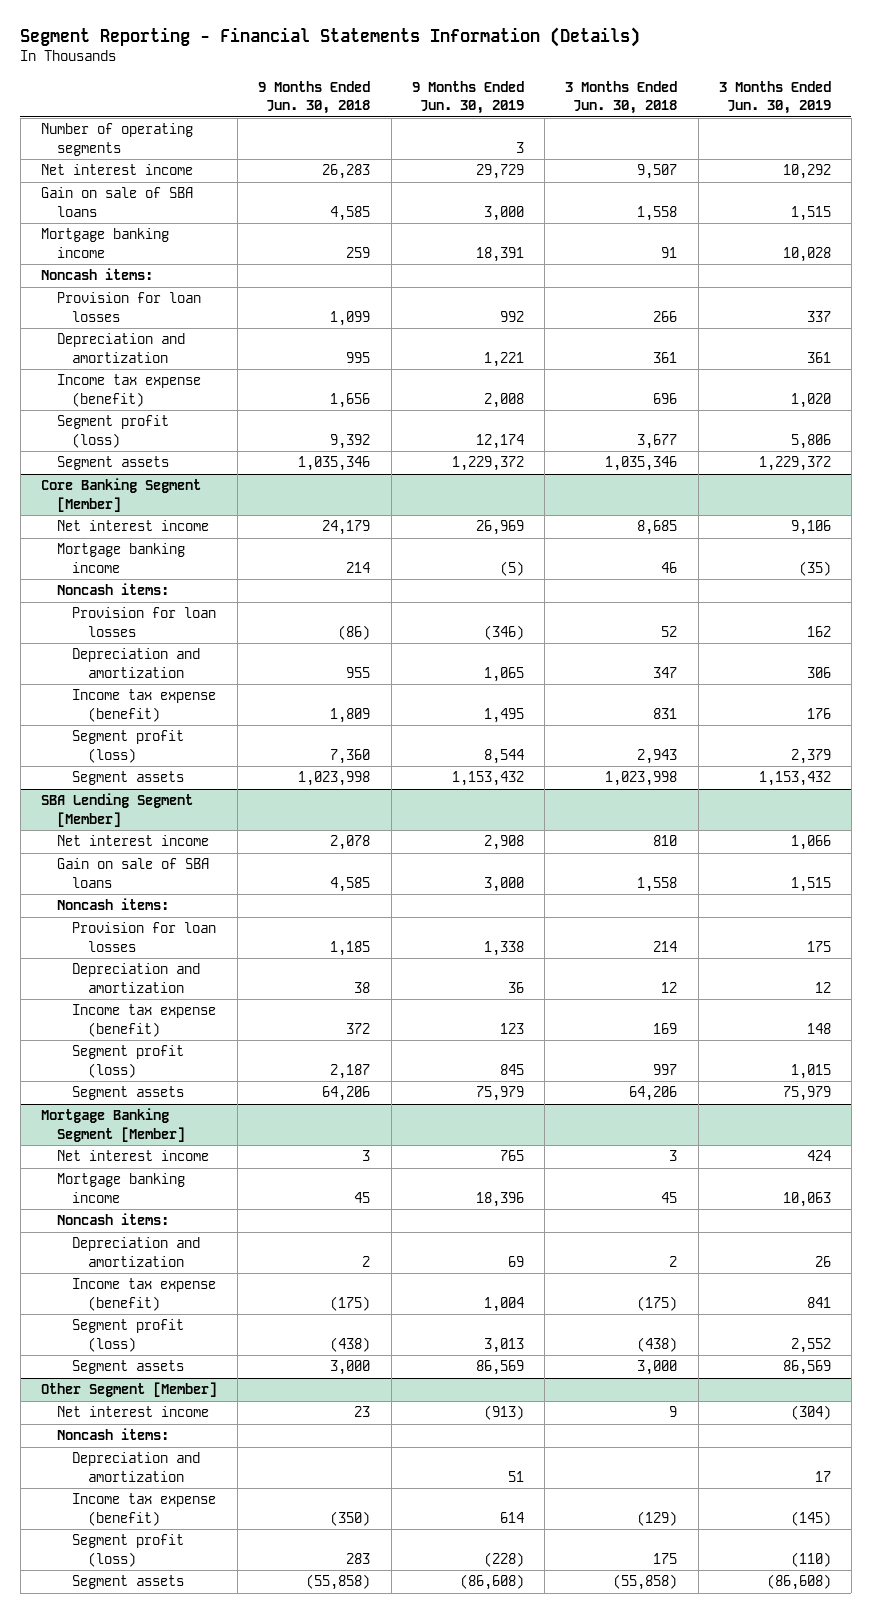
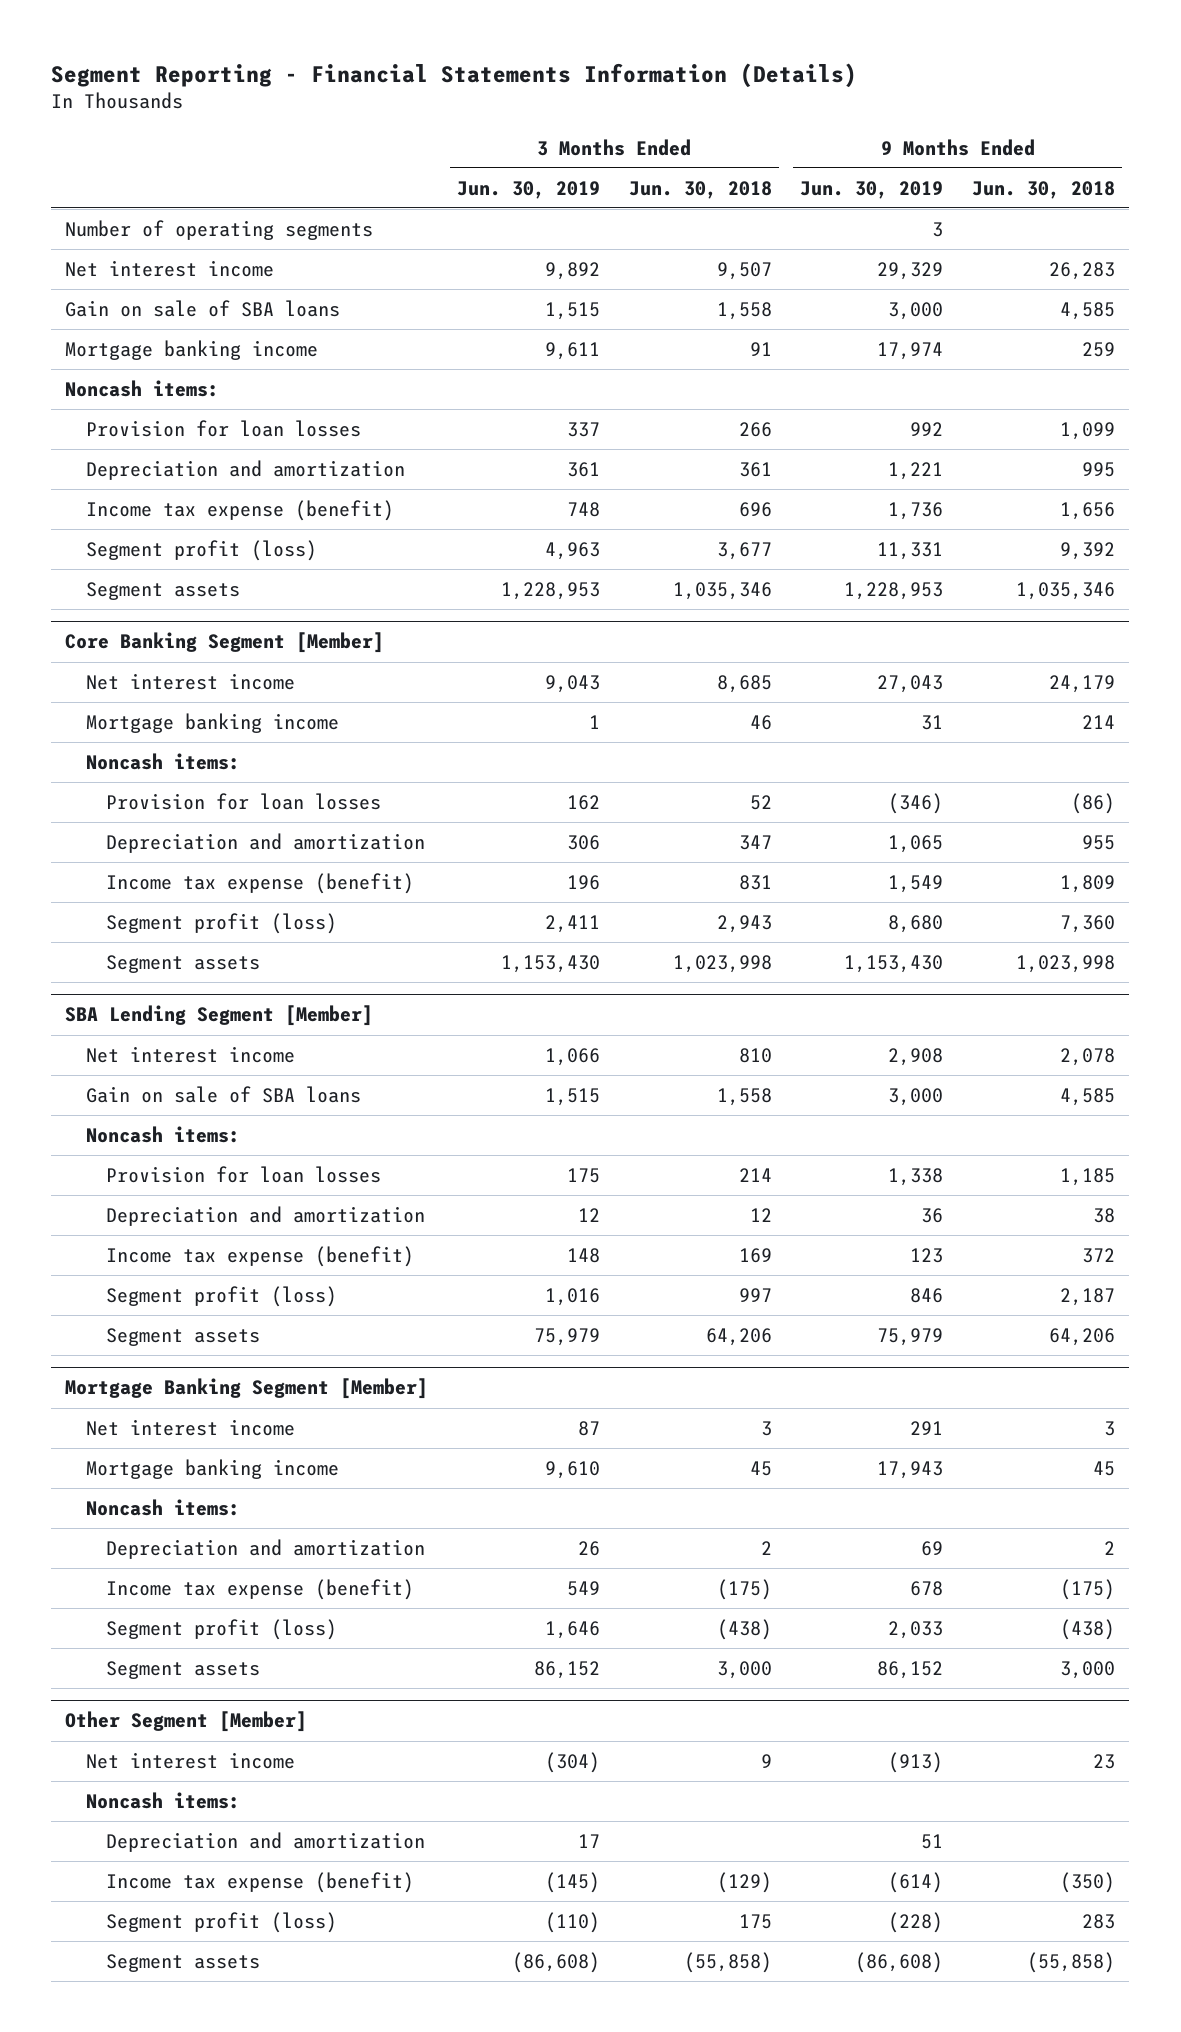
- | 9 Months Ended Jun. 30, 2018 | 9 Months Ended Jun. 30, 2019 | 3 Months Ended Jun. 30, 2018 | 3 Months Ended Jun. 30, 2019
+ | 3 Months Ended Jun. 30, 2019 | 3 Months Ended Jun. 30, 2018 | 9 Months Ended Jun. 30, 2019 | 9 Months Ended Jun. 30, 2018
- Net interest income | 26,283 | 29,729 | 9,507 | 10,292
+ Net interest income | 9,892 | 9,507 | 29,329 | 26,283
- Mortgage banking income | 259 | 18,391 | 91 | 10,028
+ Mortgage banking income | 9,611 | 91 | 17,974 | 259
- Income tax expense (benefit) | 1,656 | 2,008 | 696 | 1,020
- Segment profit (loss) | 9,392 | 12,174 | 3,677 | 5,806
- Segment assets | 1,035,346 | 1,229,372 | 1,035,346 | 1,229,372
+ Income tax expense (benefit) | 748 | 696 | 1,736 | 1,656
+ Segment profit (loss) | 4,963 | 3,677 | 11,331 | 9,392
+ Segment assets | 1,228,953 | 1,035,346 | 1,228,953 | 1,035,346
@ Core Banking Segment [Member]
- Net interest income | 24,179 | 26,969 | 8,685 | 9,106
- Mortgage banking income | 214 | (5) | 46 | (35)
+ Net interest income | 9,043 | 8,685 | 27,043 | 24,179
+ Mortgage banking income | 1 | 46 | 31 | 214
- Income tax expense (benefit) | 1,809 | 1,495 | 831 | 176
- Segment profit (loss) | 7,360 | 8,544 | 2,943 | 2,379
- Segment assets | 1,023,998 | 1,153,432 | 1,023,998 | 1,153,432
+ Income tax expense (benefit) | 196 | 831 | 1,549 | 1,809
+ Segment profit (loss) | 2,411 | 2,943 | 8,680 | 7,360
+ Segment assets | 1,153,430 | 1,023,998 | 1,153,430 | 1,023,998
@ SBA Lending Segment [Member]
- Segment profit (loss) | 2,187 | 845 | 997 | 1,015
+ Segment profit (loss) | 1,016 | 997 | 846 | 2,187
@ Mortgage Banking Segment [Member]
- Net interest income | 3 | 765 | 3 | 424
- Mortgage banking income | 45 | 18,396 | 45 | 10,063
+ Net interest income | 87 | 3 | 291 | 3
+ Mortgage banking income | 9,610 | 45 | 17,943 | 45
- Income tax expense (benefit) | (175) | 1,004 | (175) | 841
- Segment profit (loss) | (438) | 3,013 | (438) | 2,552
- Segment assets | 3,000 | 86,569 | 3,000 | 86,569
+ Income tax expense (benefit) | 549 | (175) | 678 | (175)
+ Segment profit (loss) | 1,646 | (438) | 2,033 | (438)
+ Segment assets | 86,152 | 3,000 | 86,152 | 3,000
@ Other Segment [Member]
- Income tax expense (benefit) | (350) | 614 | (129) | (145)
+ Income tax expense (benefit) | (145) | (129) | (614) | (350)

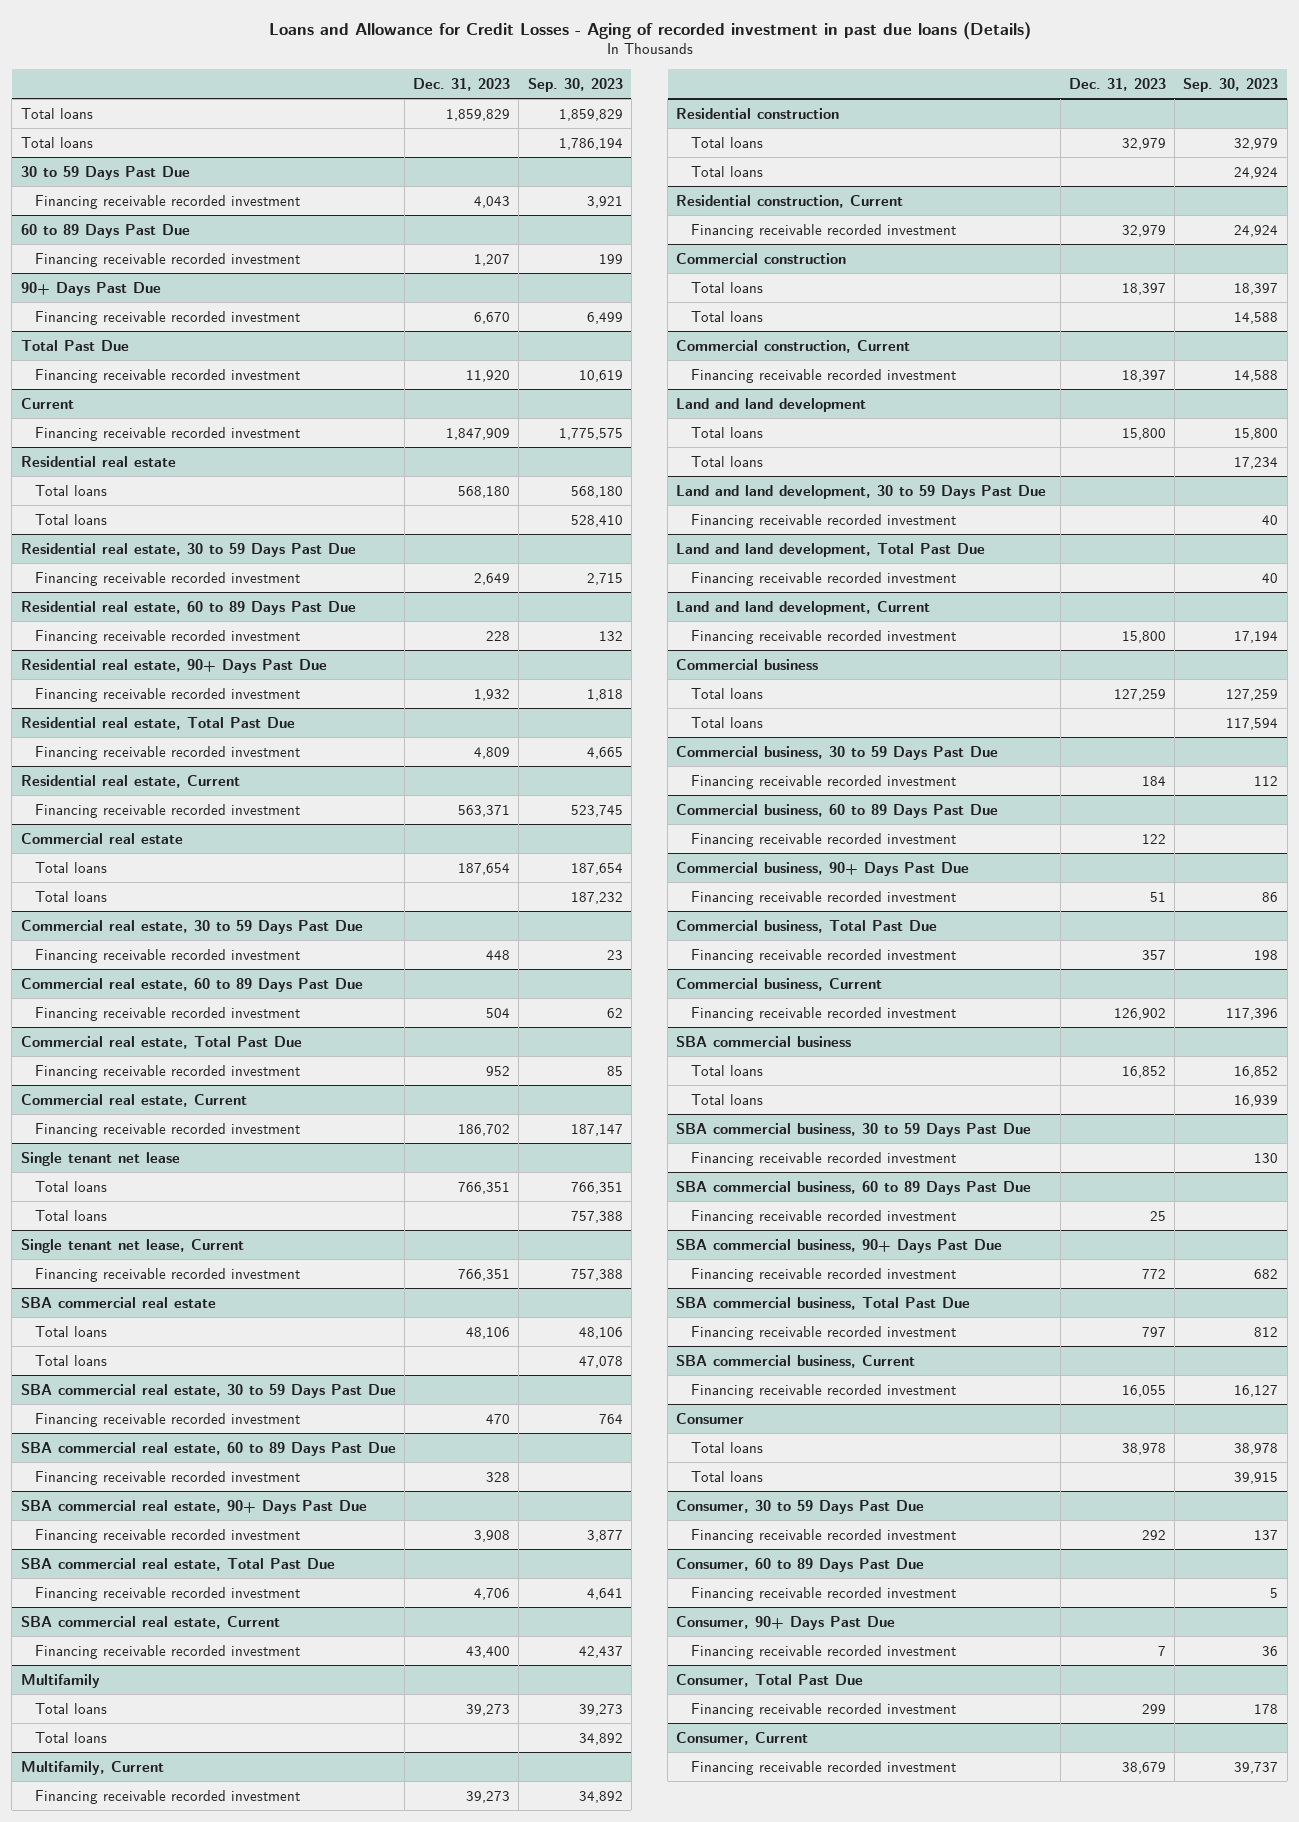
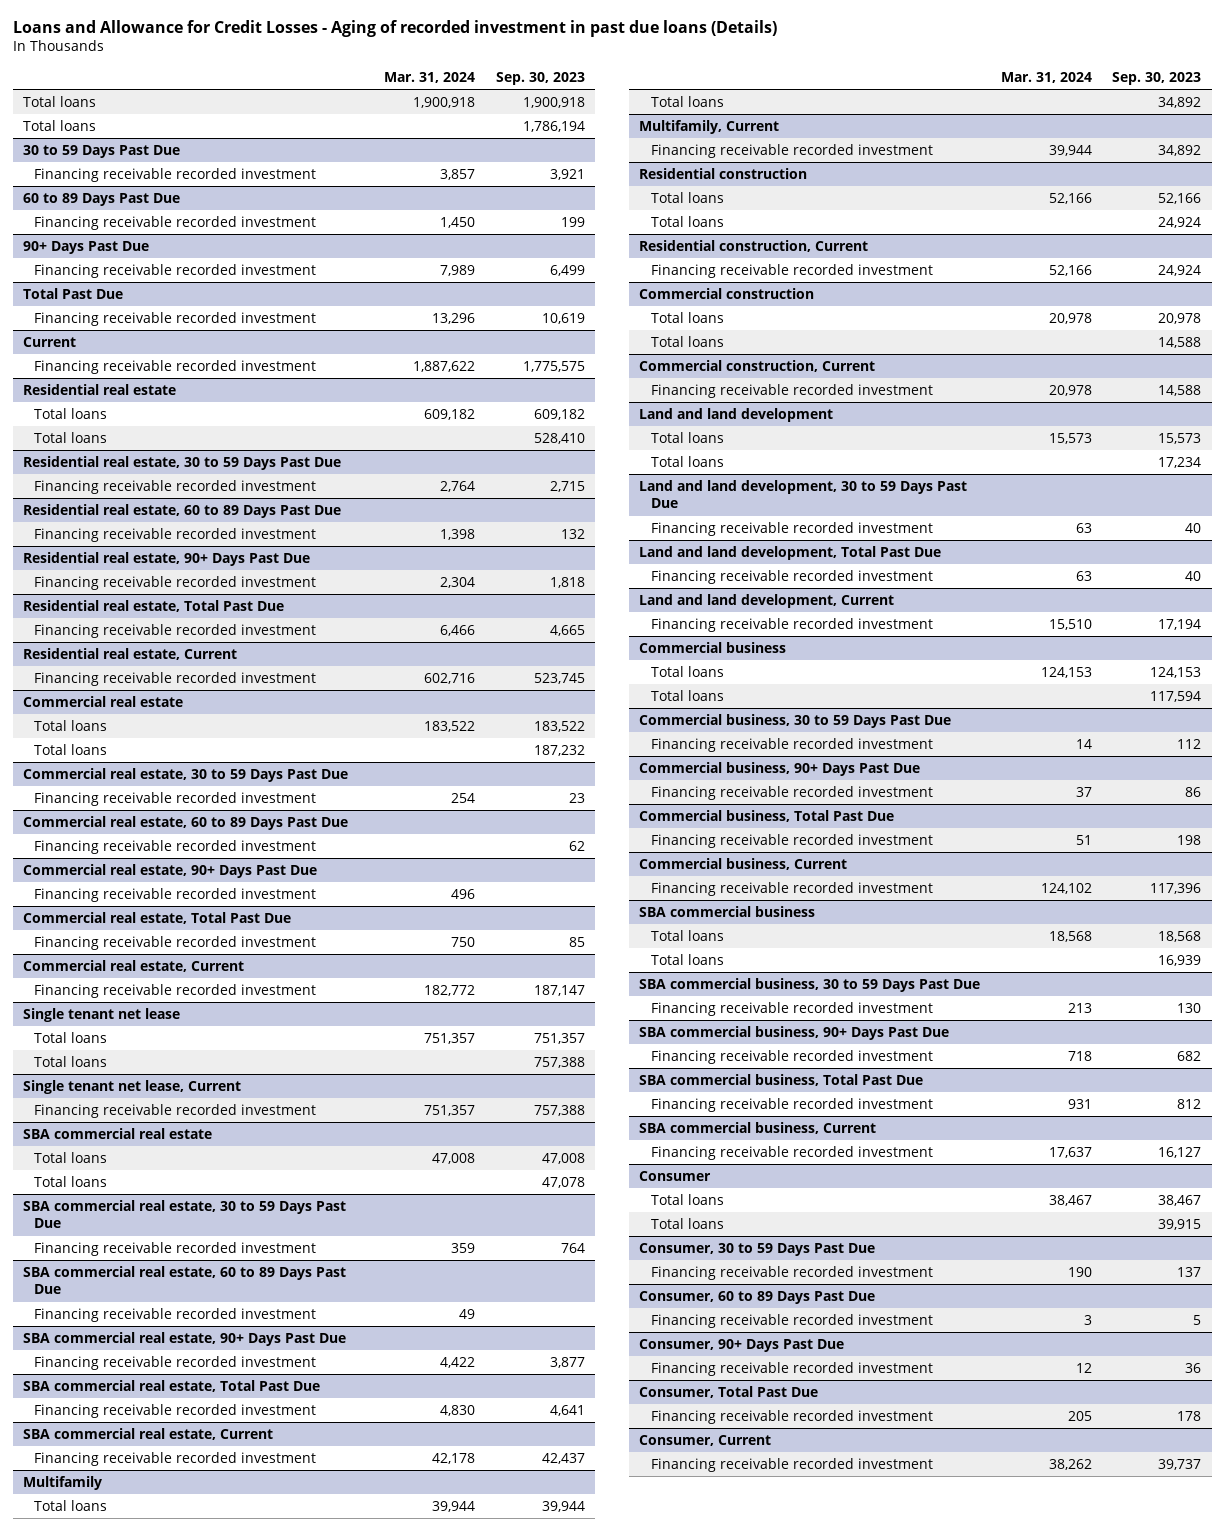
- | Dec. 31, 2023 | Sep. 30, 2023
+ | Mar. 31, 2024 | Sep. 30, 2023
- Total loans | 1,859,829 | 1,859,829
+ Total loans | 1,900,918 | 1,900,918
@ Residential real estate
- Total loans | 568,180 | 568,180
+ Total loans | 609,182 | 609,182
@ Commercial real estate
- Total loans | 187,654 | 187,654
+ Total loans | 183,522 | 183,522
+ Commercial real estate, 90+ Days Past Due
+ Financing receivable recorded investment | 496 |
@ Single tenant net lease
- Total loans | 766,351 | 766,351
+ Total loans | 751,357 | 751,357
@ SBA commercial real estate
- Total loans | 48,106 | 48,106
+ Total loans | 47,008 | 47,008
@ Multifamily
- Total loans | 39,273 | 39,273
+ Total loans | 39,944 | 39,944
@ Residential construction
- Total loans | 32,979 | 32,979
+ Total loans | 52,166 | 52,166
@ Commercial construction
- Total loans | 18,397 | 18,397
+ Total loans | 20,978 | 20,978
@ Land and land development
- Total loans | 15,800 | 15,800
+ Total loans | 15,573 | 15,573
@ Commercial business
- Total loans | 127,259 | 127,259
+ Total loans | 124,153 | 124,153
- Commercial business, 60 to 89 Days Past Due
- Financing receivable recorded investment | 122 |
@ SBA commercial business
- Total loans | 16,852 | 16,852
+ Total loans | 18,568 | 18,568
- SBA commercial business, 60 to 89 Days Past Due
- Financing receivable recorded investment | 25 |
@ Consumer
- Total loans | 38,978 | 38,978
+ Total loans | 38,467 | 38,467

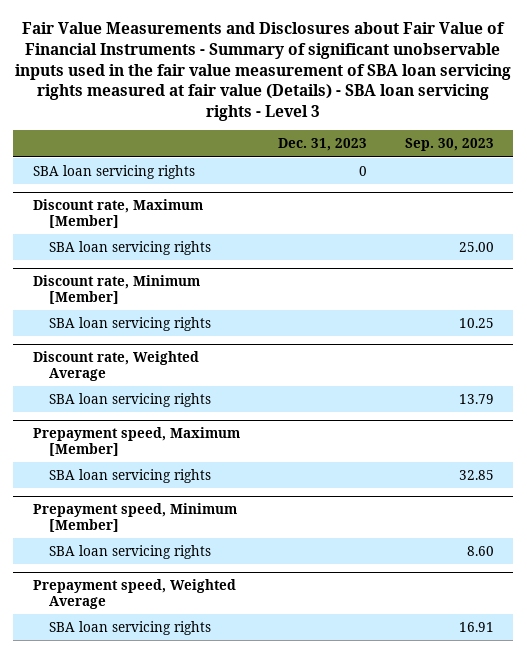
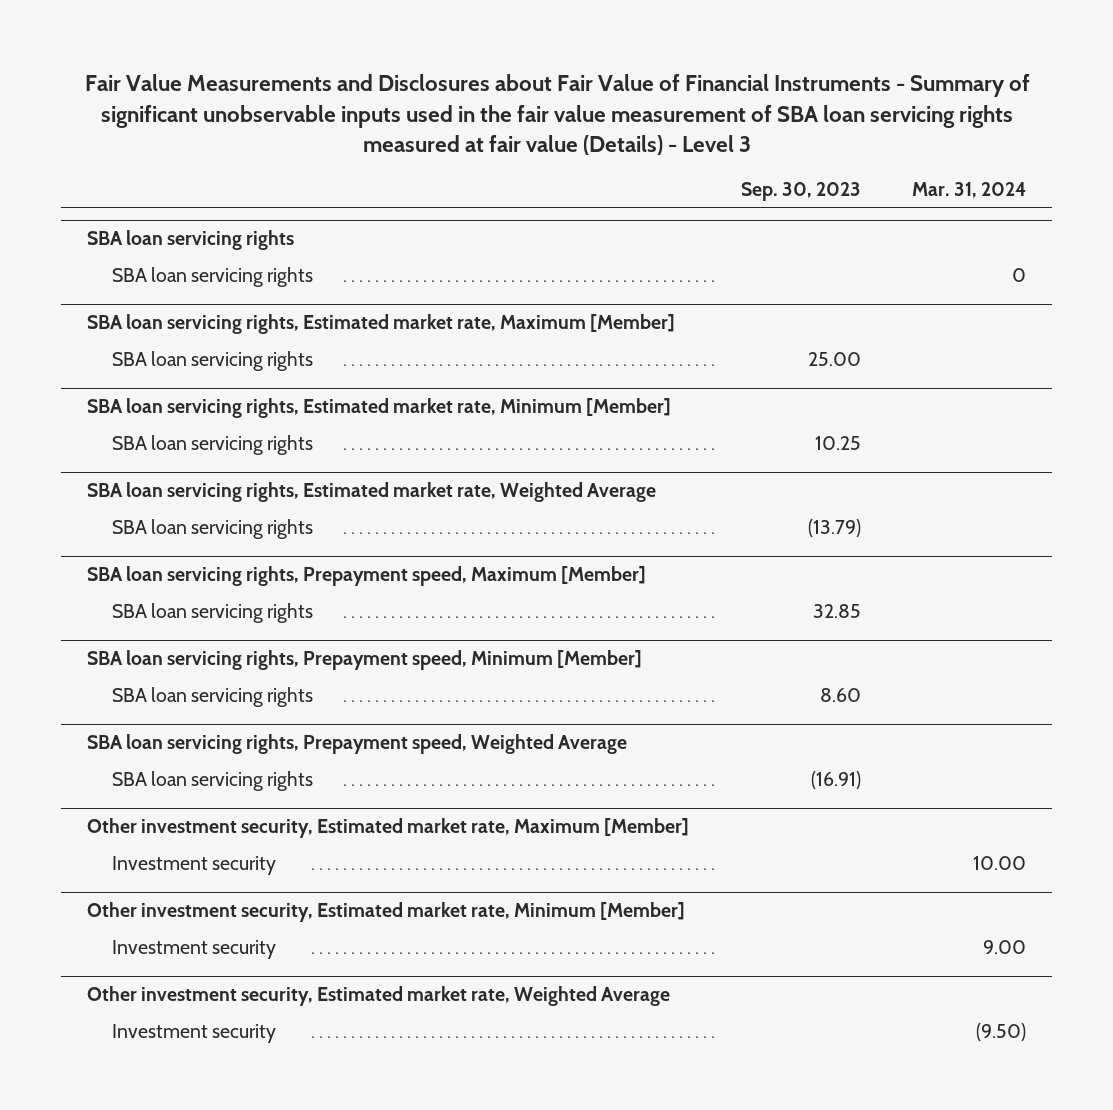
- Fair Value Measurements and Disclosures about Fair Value of Financial Instruments - Summary of significant unobservable inputs used in the fair value measurement of SBA loan servicing rights measured at fair value (Details) - SBA loan servicing rights - Level 3
+ Fair Value Measurements and Disclosures about Fair Value of Financial Instruments - Summary of significant unobservable inputs used in the fair value measurement of SBA loan servicing rights measured at fair value (Details) - Level 3
- | Dec. 31, 2023 | Sep. 30, 2023
+ | Sep. 30, 2023 | Mar. 31, 2024
+ SBA loan servicing rights
- Discount rate, Maximum [Member]
+ SBA loan servicing rights, Estimated market rate, Maximum [Member]
- Discount rate, Minimum [Member]
+ SBA loan servicing rights, Estimated market rate, Minimum [Member]
- Discount rate, Weighted Average
- SBA loan servicing rights | | 13.79
- Prepayment speed, Maximum [Member]
+ SBA loan servicing rights, Estimated market rate, Weighted Average
+ SBA loan servicing rights | (13.79) |
+ SBA loan servicing rights, Prepayment speed, Maximum [Member]
- Prepayment speed, Minimum [Member]
+ SBA loan servicing rights, Prepayment speed, Minimum [Member]
- Prepayment speed, Weighted Average
- SBA loan servicing rights | | 16.91
+ SBA loan servicing rights, Prepayment speed, Weighted Average
+ SBA loan servicing rights | (16.91) |
+ Other investment security, Estimated market rate, Maximum [Member]
+ Investment security | | 10.00
+ Other investment security, Estimated market rate, Minimum [Member]
+ Investment security | | 9.00
+ Other investment security, Estimated market rate, Weighted Average
+ Investment security | | (9.50)

